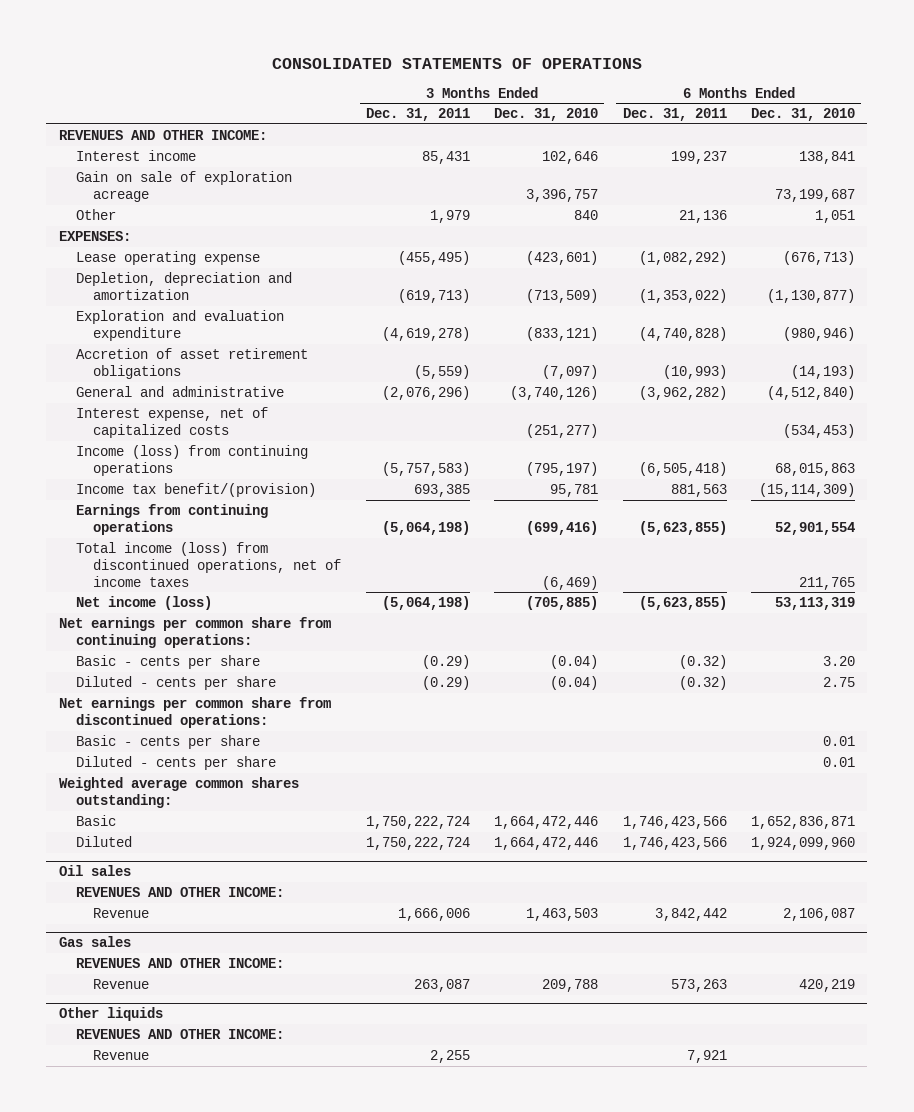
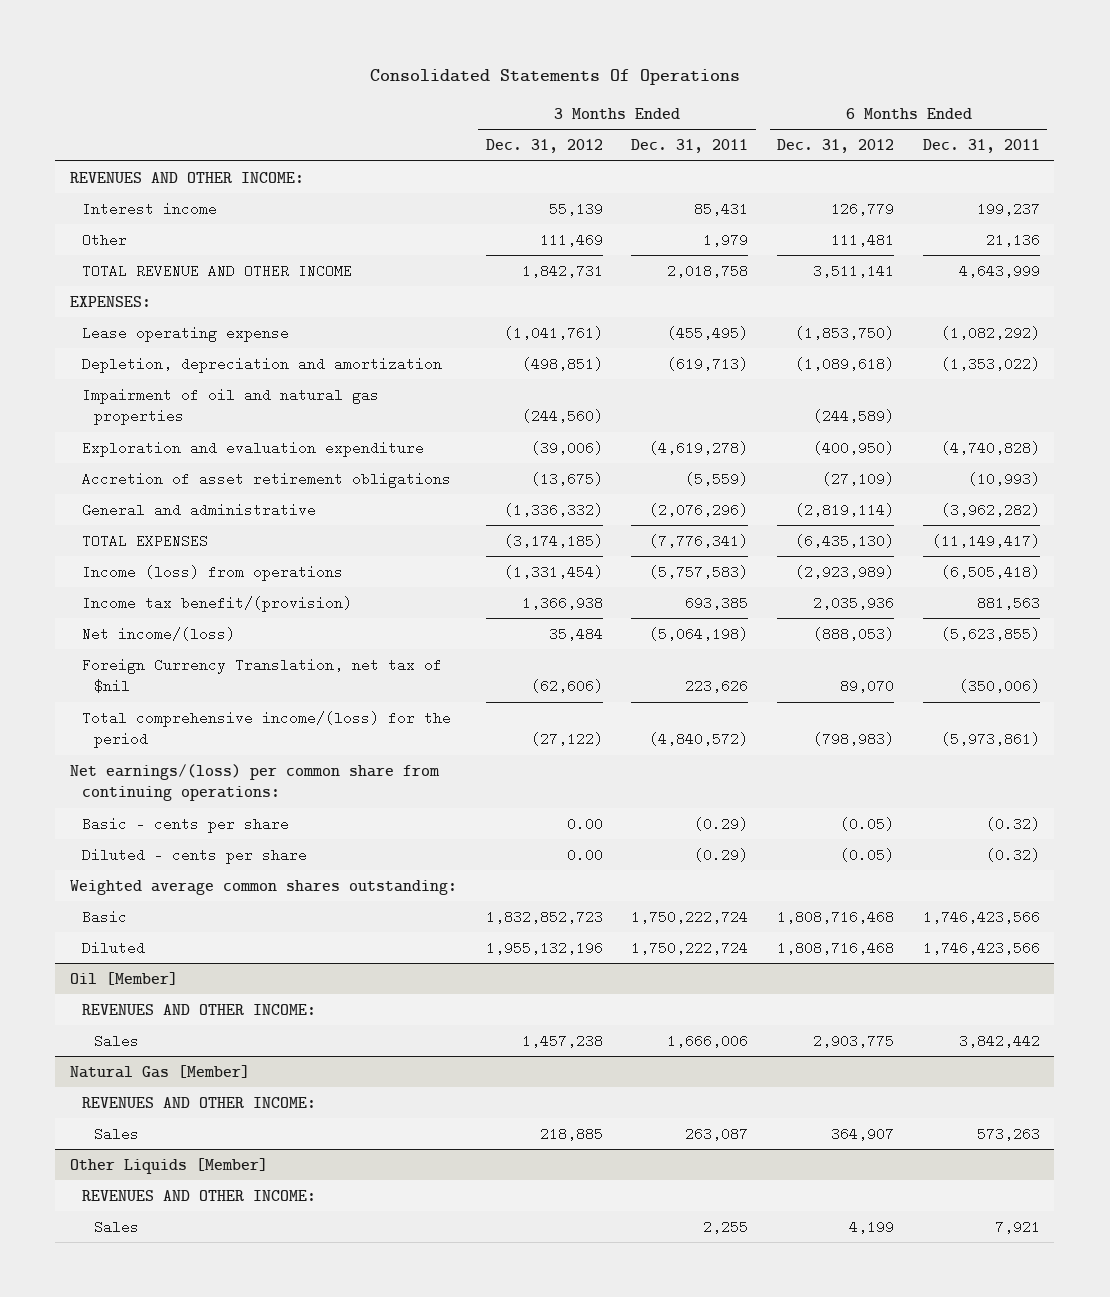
- CONSOLIDATED STATEMENTS OF OPERATIONS
+ Consolidated Statements Of Operations
- | 3 Months Ended Dec. 31, 2011 | 3 Months Ended Dec. 31, 2010 | 6 Months Ended Dec. 31, 2011 | 6 Months Ended Dec. 31, 2010
+ | 3 Months Ended Dec. 31, 2012 | 3 Months Ended Dec. 31, 2011 | 6 Months Ended Dec. 31, 2012 | 6 Months Ended Dec. 31, 2011
- Gain on sale of exploration acreage | | 3,396,757 | | 73,199,687
+ TOTAL REVENUE AND OTHER INCOME | 1,842,731 | 2,018,758 | 3,511,141 | 4,643,999
+ Impairment of oil and natural gas properties | (244,560) | | (244,589) |
- Interest expense, net of capitalized costs | | (251,277) | | (534,453)
- Income (loss) from continuing operations | (5,757,583) | (795,197) | (6,505,418) | 68,015,863
+ TOTAL EXPENSES | (3,174,185) | (7,776,341) | (6,435,130) | (11,149,417)
+ Income (loss) from operations | (1,331,454) | (5,757,583) | (2,923,989) | (6,505,418)
- Earnings from continuing operations | (5,064,198) | (699,416) | (5,623,855) | 52,901,554
- Total income (loss) from discontinued operations, net of income taxes | | (6,469) | | 211,765
- Net income (loss) | (5,064,198) | (705,885) | (5,623,855) | 53,113,319
- Net earnings per common share from continuing operations:
+ Net income/(loss) | 35,484 | (5,064,198) | (888,053) | (5,623,855)
+ Foreign Currency Translation, net tax of $nil | (62,606) | 223,626 | 89,070 | (350,006)
+ Total comprehensive income/(loss) for the period | (27,122) | (4,840,572) | (798,983) | (5,973,861)
+ Net earnings/(loss) per common share from continuing operations:
- Net earnings per common share from discontinued operations:
- Basic - cents per share | | | | 0.01
- Diluted - cents per share | | | | 0.01
- Oil sales
+ Oil [Member]
- Revenue | 1,666,006 | 1,463,503 | 3,842,442 | 2,106,087
- Gas sales
+ Sales | 1,457,238 | 1,666,006 | 2,903,775 | 3,842,442
+ Natural Gas [Member]
- Revenue | 263,087 | 209,788 | 573,263 | 420,219
- Other liquids
+ Sales | 218,885 | 263,087 | 364,907 | 573,263
+ Other Liquids [Member]
- Revenue | 2,255 | | 7,921 |
+ Sales | | 2,255 | 4,199 | 7,921

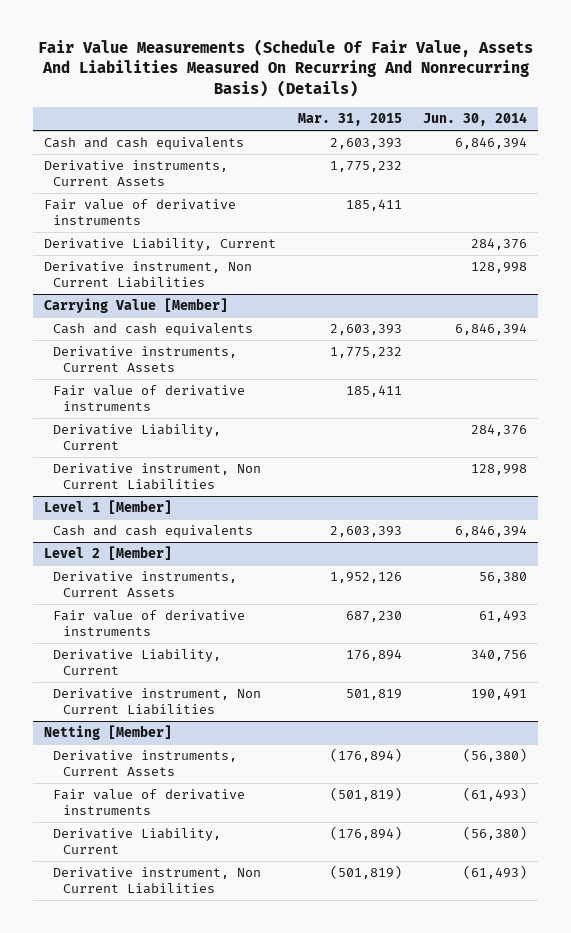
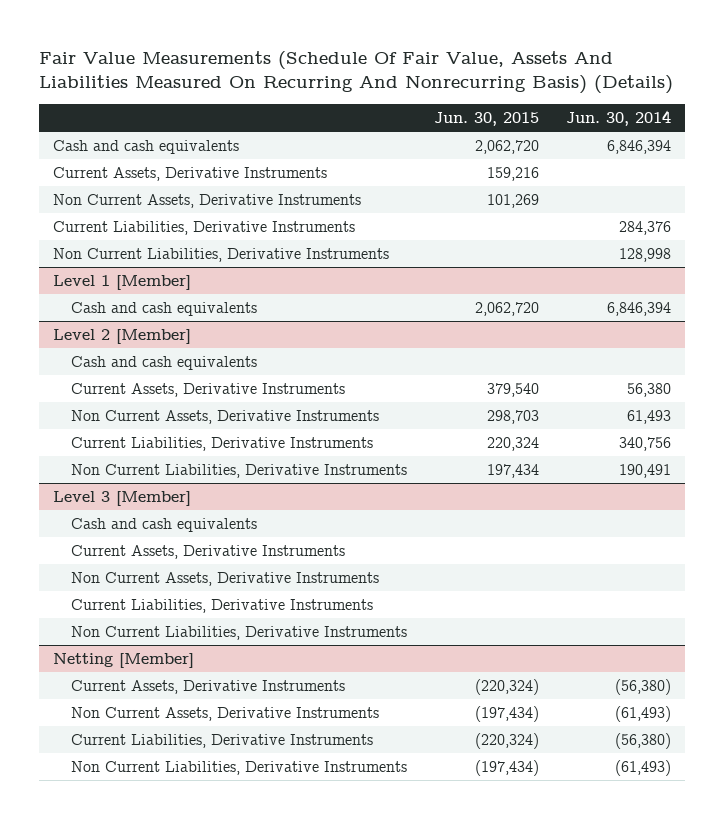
- | Mar. 31, 2015 | Jun. 30, 2014
+ | Jun. 30, 2015 | Jun. 30, 2014
- Derivative instruments, Current Assets | 1,775,232 |
- Fair value of derivative instruments | 185,411 |
- Derivative Liability, Current | | 284,376
- Derivative instrument, Non Current Liabilities | | 128,998
- Carrying Value [Member]
- Cash and cash equivalents | 2,603,393 | 6,846,394
- Derivative instruments, Current Assets | 1,775,232 |
- Fair value of derivative instruments | 185,411 |
- Derivative Liability, Current | | 284,376
- Derivative instrument, Non Current Liabilities | | 128,998
+ Current Assets, Derivative Instruments | 159,216 |
+ Non Current Assets, Derivative Instruments | 101,269 |
+ Current Liabilities, Derivative Instruments | | 284,376
+ Non Current Liabilities, Derivative Instruments | | 128,998
@ Level 2 [Member]
- Derivative instruments, Current Assets | 1,952,126 | 56,380
- Fair value of derivative instruments | 687,230 | 61,493
- Derivative Liability, Current | 176,894 | 340,756
- Derivative instrument, Non Current Liabilities | 501,819 | 190,491
+ Cash and cash equivalents
+ Current Assets, Derivative Instruments | 379,540 | 56,380
+ Non Current Assets, Derivative Instruments | 298,703 | 61,493
+ Current Liabilities, Derivative Instruments | 220,324 | 340,756
+ Non Current Liabilities, Derivative Instruments | 197,434 | 190,491
+ Level 3 [Member]
+ Cash and cash equivalents
+ Current Assets, Derivative Instruments
+ Non Current Assets, Derivative Instruments
+ Current Liabilities, Derivative Instruments
+ Non Current Liabilities, Derivative Instruments
@ Netting [Member]
- Derivative instruments, Current Assets | (176,894) | (56,380)
- Fair value of derivative instruments | (501,819) | (61,493)
- Derivative Liability, Current | (176,894) | (56,380)
- Derivative instrument, Non Current Liabilities | (501,819) | (61,493)
+ Current Assets, Derivative Instruments | (220,324) | (56,380)
+ Non Current Assets, Derivative Instruments | (197,434) | (61,493)
+ Current Liabilities, Derivative Instruments | (220,324) | (56,380)
+ Non Current Liabilities, Derivative Instruments | (197,434) | (61,493)

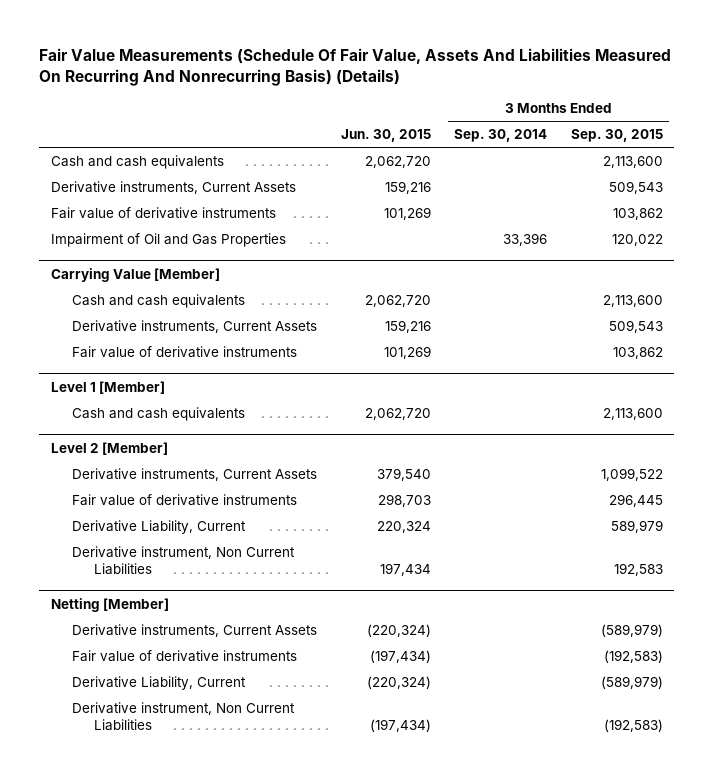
- | Jun. 30, 2015 | Jun. 30, 2014
+ | Jun. 30, 2015 | 3 Months Ended Sep. 30, 2014 | 3 Months Ended Sep. 30, 2015
- Current Assets, Derivative Instruments | 159,216 |
- Non Current Assets, Derivative Instruments | 101,269 |
- Current Liabilities, Derivative Instruments | | 284,376
- Non Current Liabilities, Derivative Instruments | | 128,998
+ Derivative instruments, Current Assets | 159,216 | | 509,543
+ Fair value of derivative instruments | 101,269 | | 103,862
+ Impairment of Oil and Gas Properties | | 33,396 | 120,022
+ Carrying Value [Member]
+ Cash and cash equivalents | 2,062,720 | | 2,113,600
+ Derivative instruments, Current Assets | 159,216 | | 509,543
+ Fair value of derivative instruments | 101,269 | | 103,862
@ Level 2 [Member]
- Cash and cash equivalents
- Current Assets, Derivative Instruments | 379,540 | 56,380
- Non Current Assets, Derivative Instruments | 298,703 | 61,493
- Current Liabilities, Derivative Instruments | 220,324 | 340,756
- Non Current Liabilities, Derivative Instruments | 197,434 | 190,491
- Level 3 [Member]
- Cash and cash equivalents
- Current Assets, Derivative Instruments
- Non Current Assets, Derivative Instruments
- Current Liabilities, Derivative Instruments
- Non Current Liabilities, Derivative Instruments
@ Level 2 [Member]
+ Derivative instruments, Current Assets | 379,540 | | 1,099,522
+ Fair value of derivative instruments | 298,703 | | 296,445
+ Derivative Liability, Current | 220,324 | | 589,979
+ Derivative instrument, Non Current Liabilities | 197,434 | | 192,583
@ Netting [Member]
- Current Assets, Derivative Instruments | (220,324) | (56,380)
- Non Current Assets, Derivative Instruments | (197,434) | (61,493)
- Current Liabilities, Derivative Instruments | (220,324) | (56,380)
- Non Current Liabilities, Derivative Instruments | (197,434) | (61,493)
+ Derivative instruments, Current Assets | (220,324) | | (589,979)
+ Fair value of derivative instruments | (197,434) | | (192,583)
+ Derivative Liability, Current | (220,324) | | (589,979)
+ Derivative instrument, Non Current Liabilities | (197,434) | | (192,583)

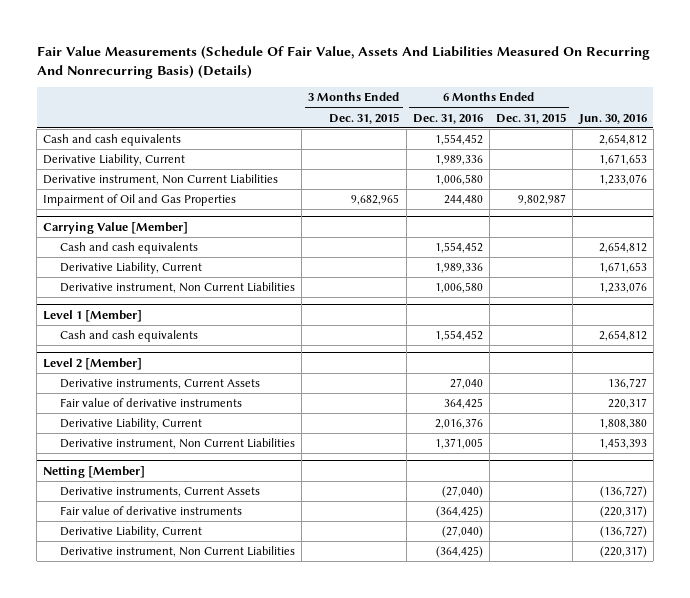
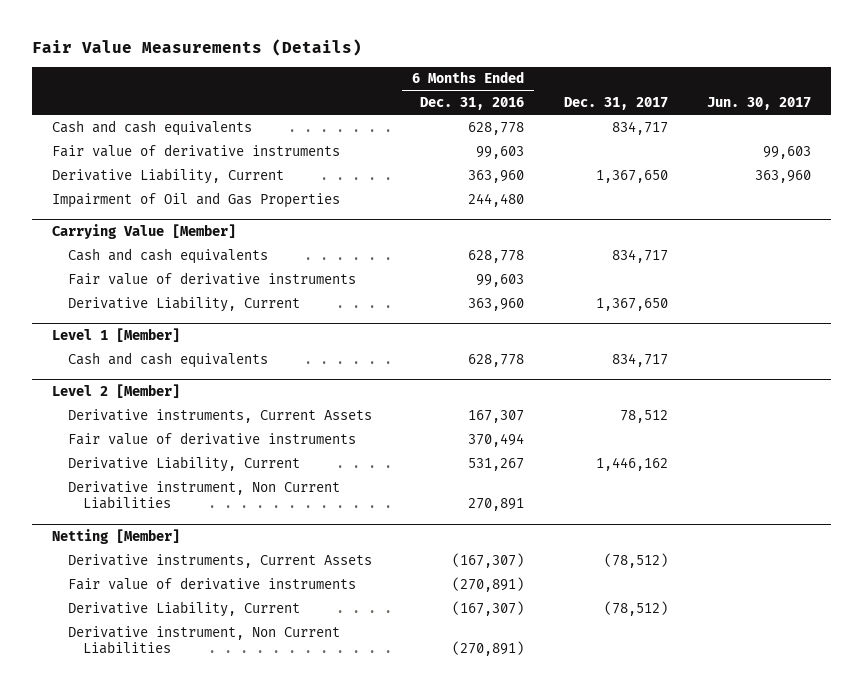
- Fair Value Measurements (Schedule Of Fair Value, Assets And Liabilities Measured On Recurring And Nonrecurring Basis) (Details)
+ Fair Value Measurements (Details)
- | 3 Months Ended Dec. 31, 2015 | 6 Months Ended Dec. 31, 2016 | 6 Months Ended Dec. 31, 2015 | Jun. 30, 2016
+ | 6 Months Ended Dec. 31, 2016 | Dec. 31, 2017 | Jun. 30, 2017
- Cash and cash equivalents | | 1,554,452 | | 2,654,812
- Derivative Liability, Current | | 1,989,336 | | 1,671,653
- Derivative instrument, Non Current Liabilities | | 1,006,580 | | 1,233,076
+ Cash and cash equivalents | 628,778 | 834,717 |
+ Fair value of derivative instruments | 99,603 | | 99,603
+ Derivative Liability, Current | 363,960 | 1,367,650 | 363,960
@ Carrying Value [Member]
- Cash and cash equivalents | | 1,554,452 | | 2,654,812
- Derivative Liability, Current | | 1,989,336 | | 1,671,653
- Derivative instrument, Non Current Liabilities | | 1,006,580 | | 1,233,076
+ Cash and cash equivalents | 628,778 | 834,717 |
+ Fair value of derivative instruments | 99,603 | |
+ Derivative Liability, Current | 363,960 | 1,367,650 |
@ Level 1 [Member]
- Cash and cash equivalents | | 1,554,452 | | 2,654,812
+ Cash and cash equivalents | 628,778 | 834,717 |
@ Level 2 [Member]
- Derivative instruments, Current Assets | | 27,040 | | 136,727
- Fair value of derivative instruments | | 364,425 | | 220,317
- Derivative Liability, Current | | 2,016,376 | | 1,808,380
- Derivative instrument, Non Current Liabilities | | 1,371,005 | | 1,453,393
+ Derivative instruments, Current Assets | 167,307 | 78,512 |
+ Fair value of derivative instruments | 370,494 | |
+ Derivative Liability, Current | 531,267 | 1,446,162 |
+ Derivative instrument, Non Current Liabilities | 270,891 | |
@ Netting [Member]
- Derivative instruments, Current Assets | | (27,040) | | (136,727)
- Fair value of derivative instruments | | (364,425) | | (220,317)
- Derivative Liability, Current | | (27,040) | | (136,727)
- Derivative instrument, Non Current Liabilities | | (364,425) | | (220,317)
+ Derivative instruments, Current Assets | (167,307) | (78,512) |
+ Fair value of derivative instruments | (270,891) | |
+ Derivative Liability, Current | (167,307) | (78,512) |
+ Derivative instrument, Non Current Liabilities | (270,891) | |

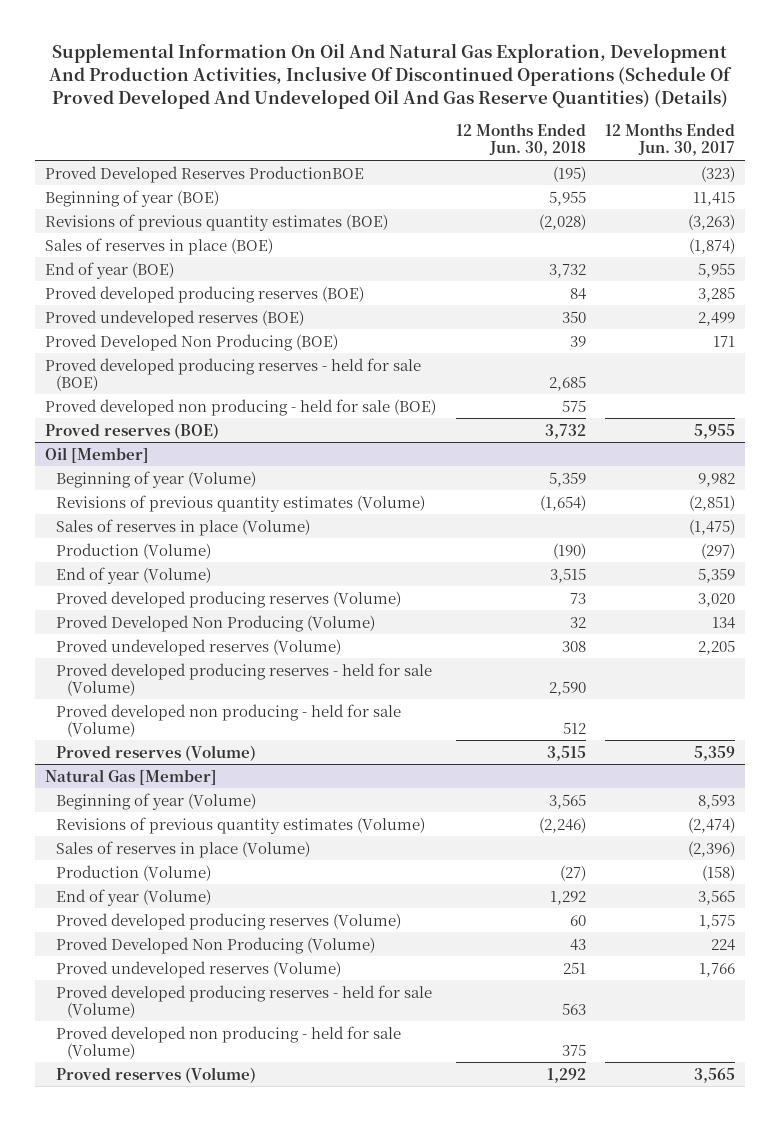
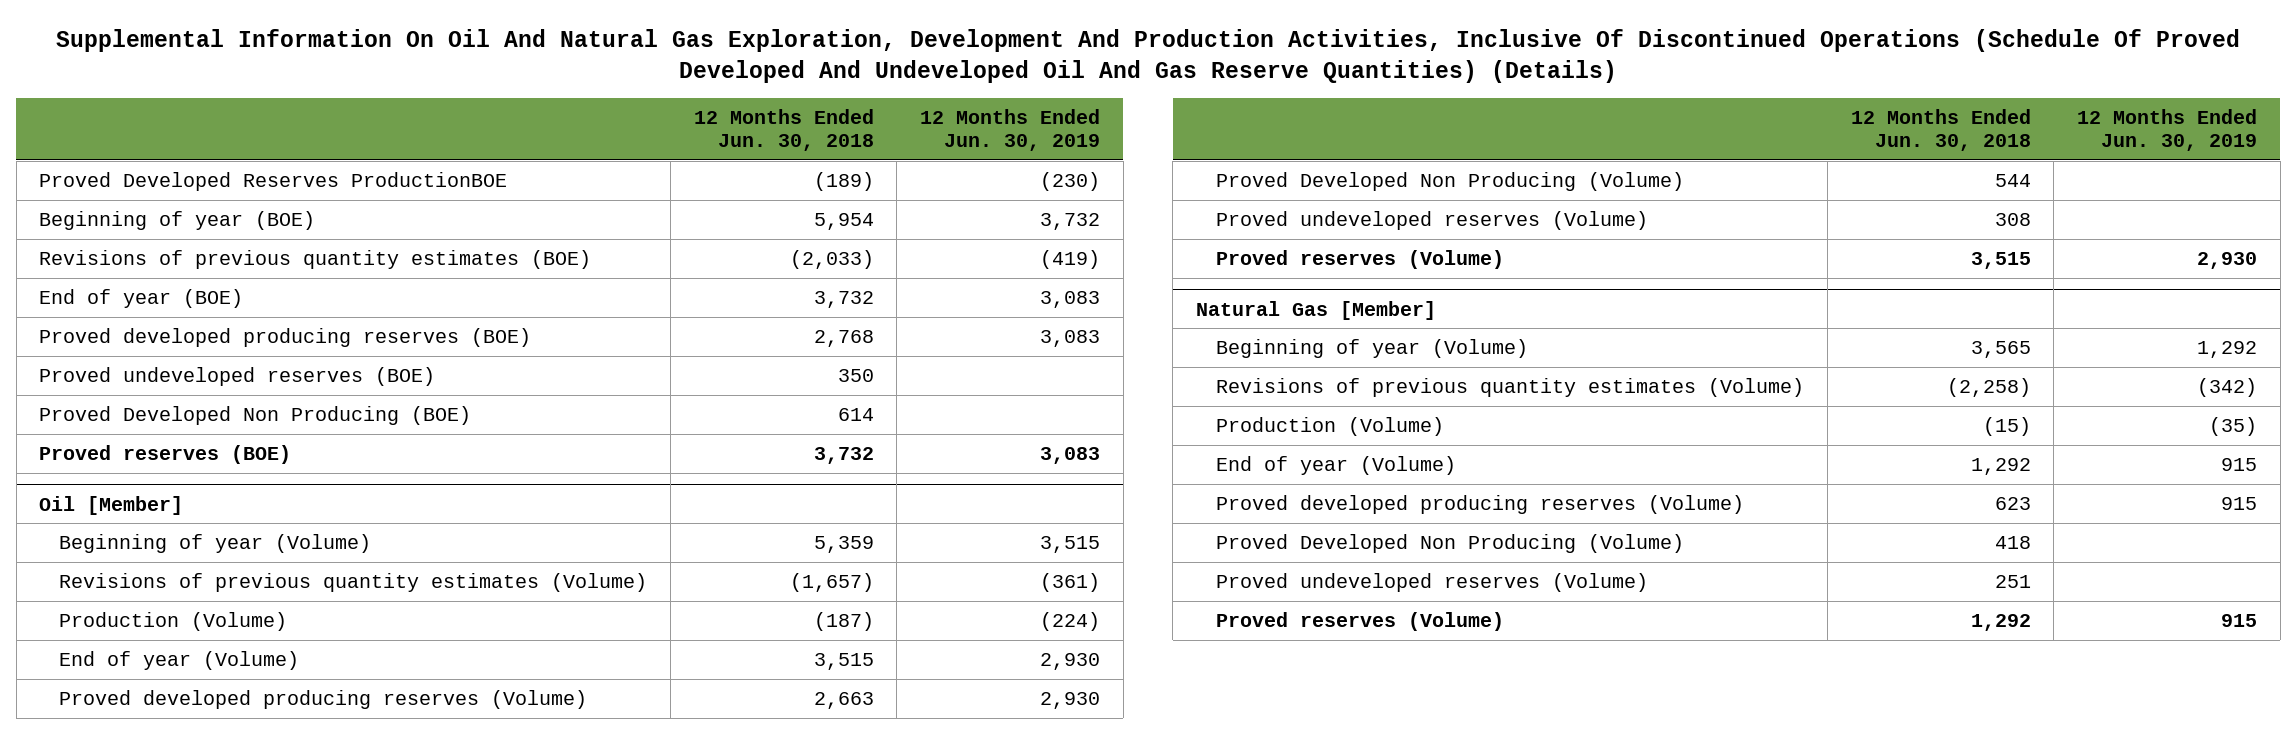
- | 12 Months Ended Jun. 30, 2018 | 12 Months Ended Jun. 30, 2017
+ | 12 Months Ended Jun. 30, 2018 | 12 Months Ended Jun. 30, 2019
- Proved Developed Reserves ProductionBOE | (195) | (323)
- Beginning of year (BOE) | 5,955 | 11,415
- Revisions of previous quantity estimates (BOE) | (2,028) | (3,263)
- Sales of reserves in place (BOE) | | (1,874)
+ Proved Developed Reserves ProductionBOE | (189) | (230)
+ Beginning of year (BOE) | 5,954 | 3,732
+ Revisions of previous quantity estimates (BOE) | (2,033) | (419)
- Proved developed producing reserves (BOE) | 84 | 3,285
+ Proved developed producing reserves (BOE) | 2,768 | 3,083
- Proved Developed Non Producing (BOE) | 39 | 171
- Proved developed producing reserves - held for sale (BOE) | 2,685 |
- Proved developed non producing - held for sale (BOE) | 575 |
+ Proved Developed Non Producing (BOE) | 614 |
@ Oil [Member]
- Revisions of previous quantity estimates (Volume) | (1,654) | (2,851)
- Sales of reserves in place (Volume) | | (1,475)
- Production (Volume) | (190) | (297)
+ Revisions of previous quantity estimates (Volume) | (1,657) | (361)
+ Production (Volume) | (187) | (224)
- Proved developed producing reserves (Volume) | 73 | 3,020
- Proved Developed Non Producing (Volume) | 32 | 134
+ Proved developed producing reserves (Volume) | 2,663 | 2,930
+ Proved Developed Non Producing (Volume) | 544 |
- Proved developed producing reserves - held for sale (Volume) | 2,590 |
- Proved developed non producing - held for sale (Volume) | 512 |
@ Natural Gas [Member]
- Revisions of previous quantity estimates (Volume) | (2,246) | (2,474)
- Sales of reserves in place (Volume) | | (2,396)
- Production (Volume) | (27) | (158)
+ Revisions of previous quantity estimates (Volume) | (2,258) | (342)
+ Production (Volume) | (15) | (35)
- Proved developed producing reserves (Volume) | 60 | 1,575
- Proved Developed Non Producing (Volume) | 43 | 224
+ Proved developed producing reserves (Volume) | 623 | 915
+ Proved Developed Non Producing (Volume) | 418 |
- Proved developed producing reserves - held for sale (Volume) | 563 |
- Proved developed non producing - held for sale (Volume) | 375 |

